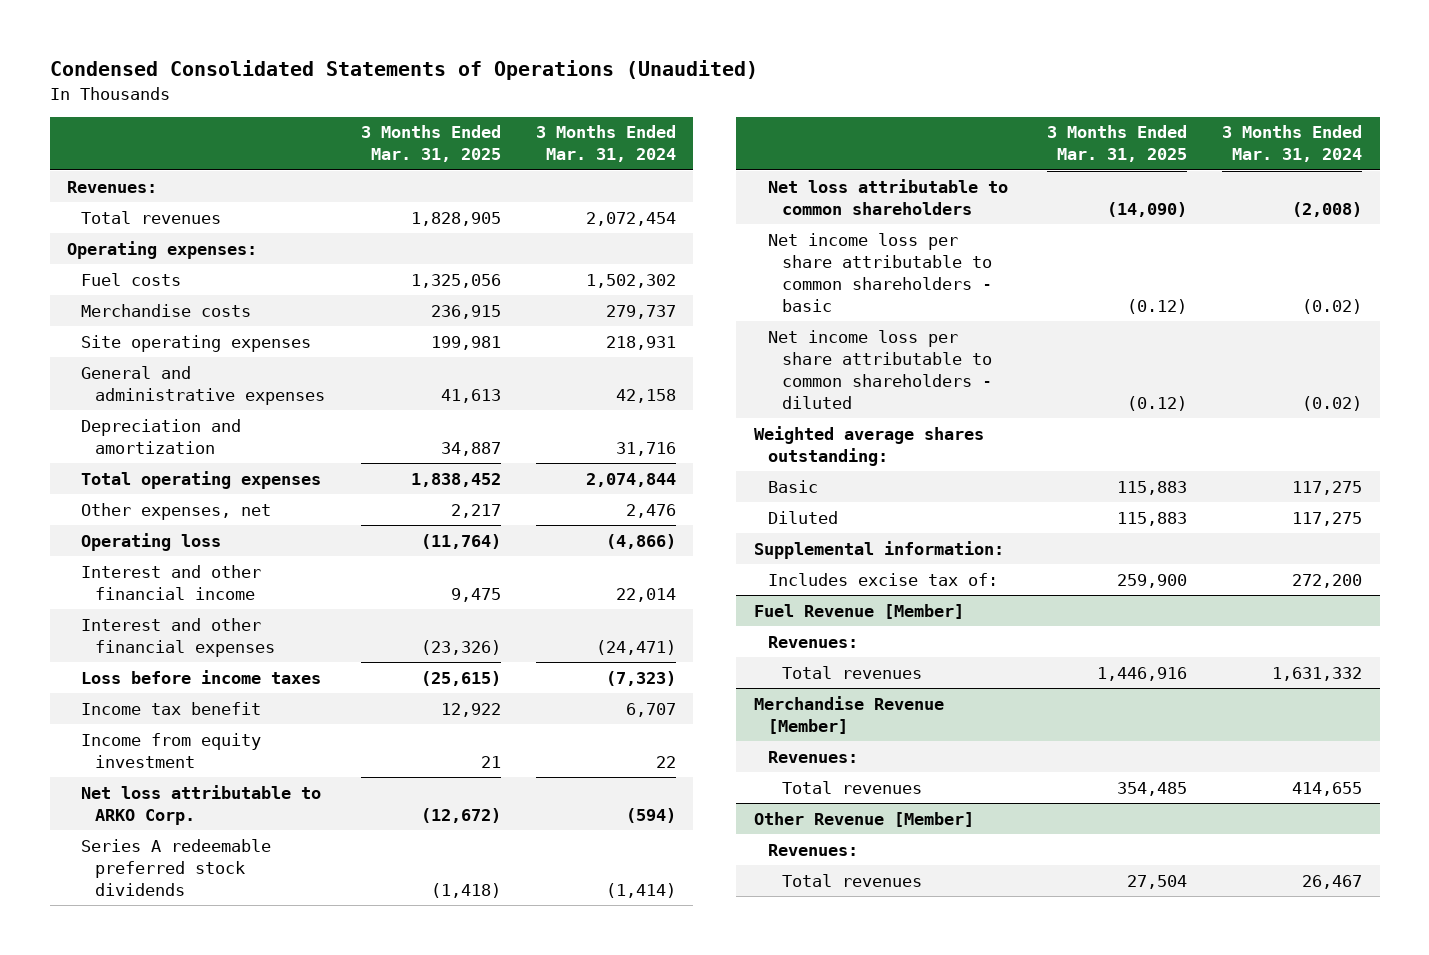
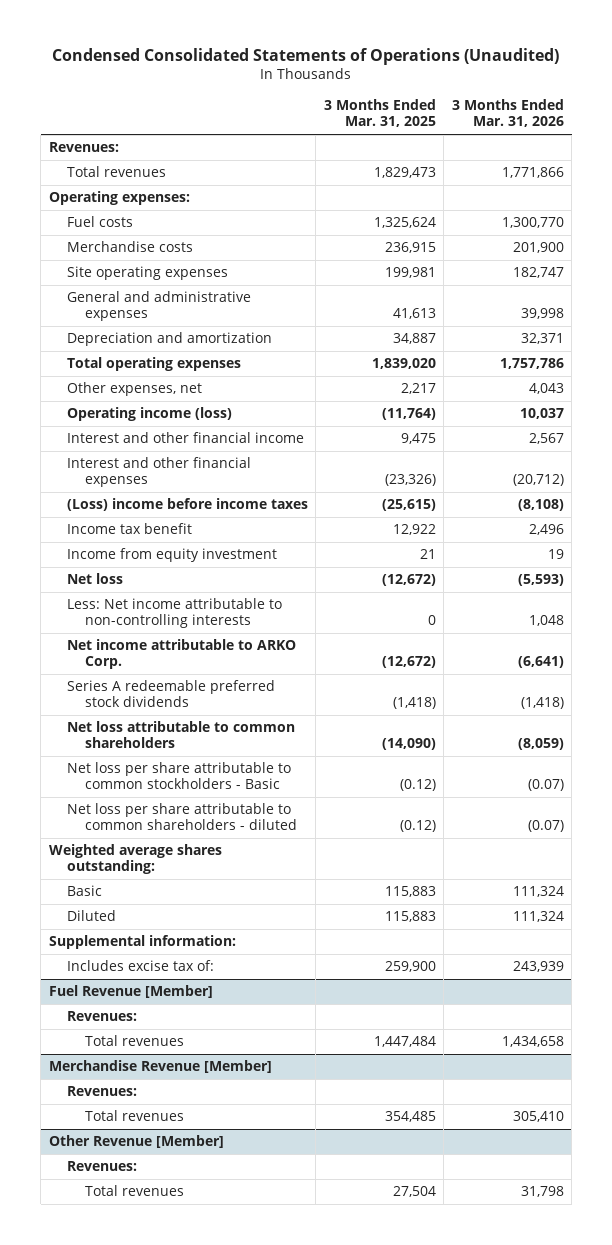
- | 3 Months Ended Mar. 31, 2025 | 3 Months Ended Mar. 31, 2024
+ | 3 Months Ended Mar. 31, 2025 | 3 Months Ended Mar. 31, 2026
- Total revenues | 1,828,905 | 2,072,454
+ Total revenues | 1,829,473 | 1,771,866
- Fuel costs | 1,325,056 | 1,502,302
+ Fuel costs | 1,325,624 | 1,300,770
- Total operating expenses | 1,838,452 | 2,074,844
+ Total operating expenses | 1,839,020 | 1,757,786
- Operating loss | (11,764) | (4,866)
+ Operating income (loss) | (11,764) | 10,037
- Loss before income taxes | (25,615) | (7,323)
+ (Loss) income before income taxes | (25,615) | (8,108)
- Net loss attributable to ARKO Corp. | (12,672) | (594)
+ Net loss | (12,672) | (5,593)
+ Less: Net income attributable to non-controlling interests | 0 | 1,048
+ Net income attributable to ARKO Corp. | (12,672) | (6,641)
- Net income loss per share attributable to common shareholders - basic | (0.12) | (0.02)
- Net income loss per share attributable to common shareholders - diluted | (0.12) | (0.02)
+ Net loss per share attributable to common stockholders - Basic | (0.12) | (0.07)
+ Net loss per share attributable to common shareholders - diluted | (0.12) | (0.07)
@ Fuel Revenue [Member]
- Total revenues | 1,446,916 | 1,631,332
+ Total revenues | 1,447,484 | 1,434,658

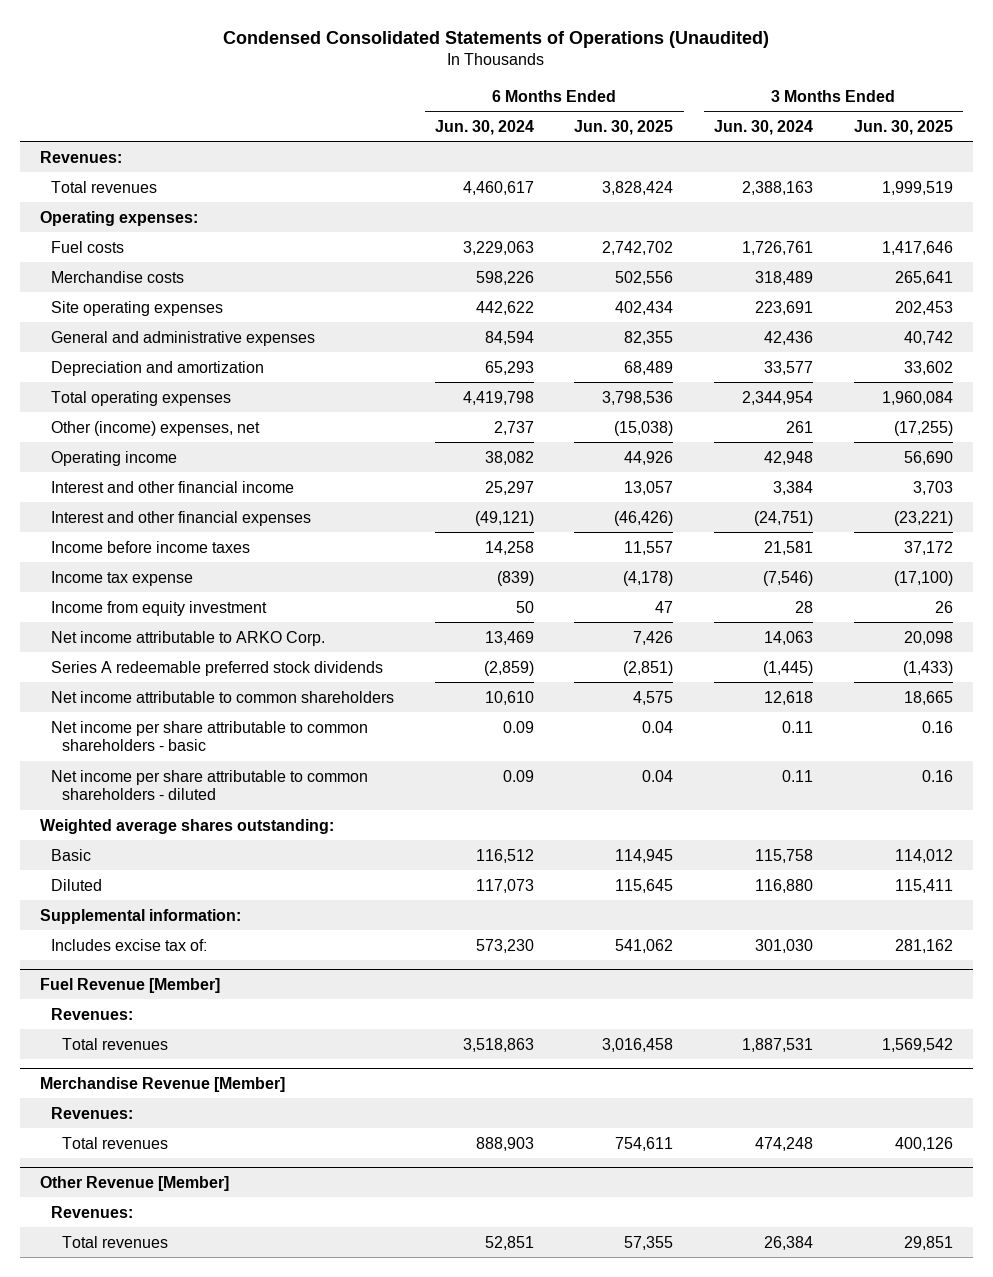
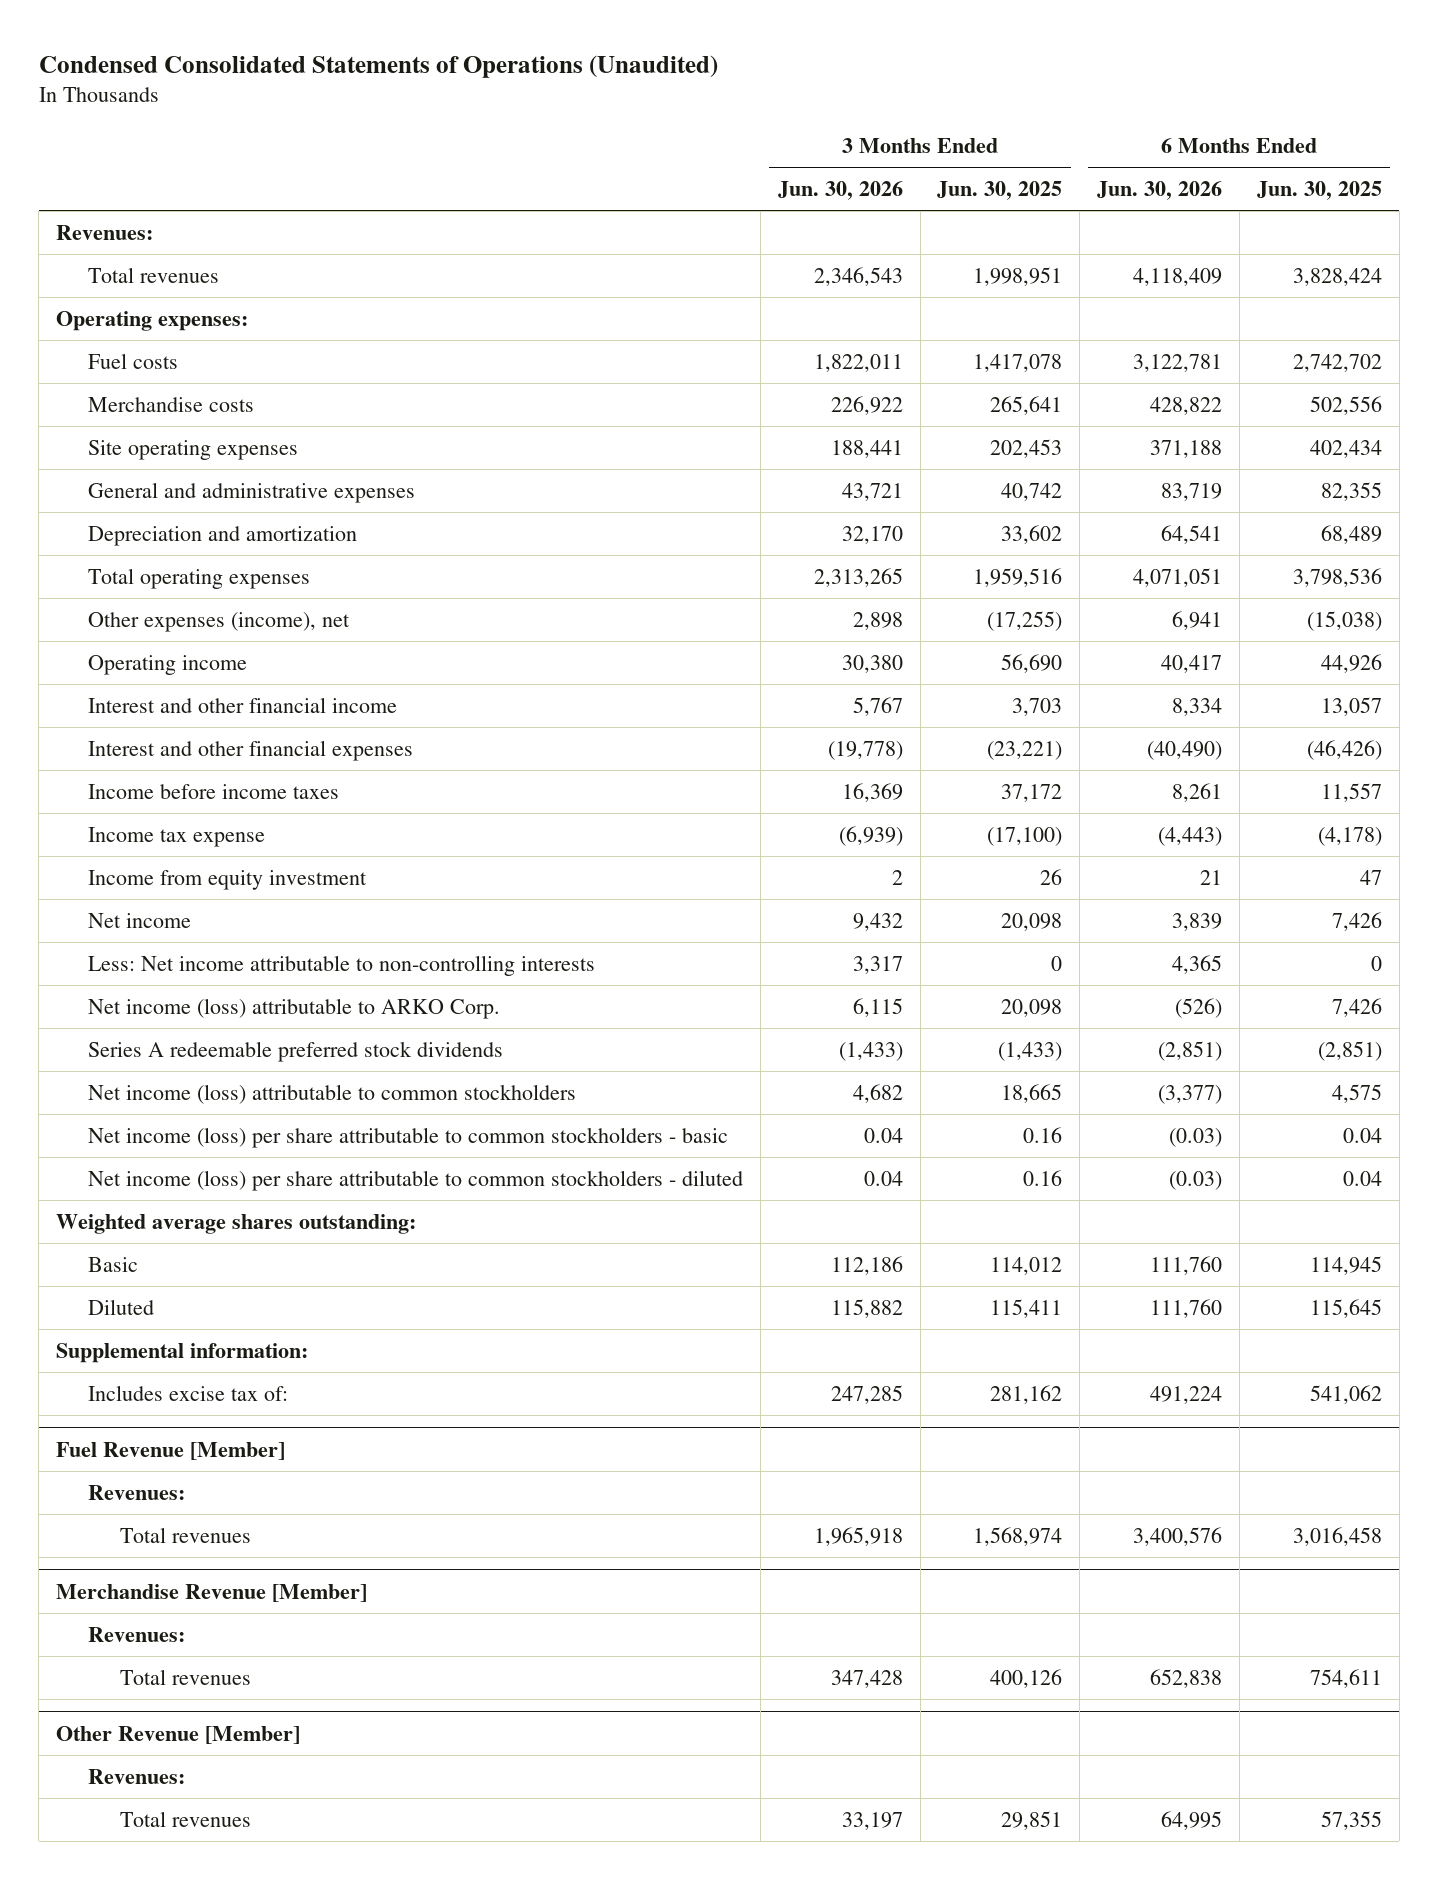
- | 6 Months Ended Jun. 30, 2024 | 6 Months Ended Jun. 30, 2025 | 3 Months Ended Jun. 30, 2024 | 3 Months Ended Jun. 30, 2025
+ | 3 Months Ended Jun. 30, 2026 | 3 Months Ended Jun. 30, 2025 | 6 Months Ended Jun. 30, 2026 | 6 Months Ended Jun. 30, 2025
- Total revenues | 4,460,617 | 3,828,424 | 2,388,163 | 1,999,519
+ Total revenues | 2,346,543 | 1,998,951 | 4,118,409 | 3,828,424
- Fuel costs | 3,229,063 | 2,742,702 | 1,726,761 | 1,417,646
+ Fuel costs | 1,822,011 | 1,417,078 | 3,122,781 | 2,742,702
- Total operating expenses | 4,419,798 | 3,798,536 | 2,344,954 | 1,960,084
- Other (income) expenses, net | 2,737 | (15,038) | 261 | (17,255)
+ Total operating expenses | 2,313,265 | 1,959,516 | 4,071,051 | 3,798,536
+ Other expenses (income), net | 2,898 | (17,255) | 6,941 | (15,038)
- Net income attributable to ARKO Corp. | 13,469 | 7,426 | 14,063 | 20,098
+ Net income | 9,432 | 20,098 | 3,839 | 7,426
+ Less: Net income attributable to non-controlling interests | 3,317 | 0 | 4,365 | 0
+ Net income (loss) attributable to ARKO Corp. | 6,115 | 20,098 | (526) | 7,426
- Net income attributable to common shareholders | 10,610 | 4,575 | 12,618 | 18,665
- Net income per share attributable to common shareholders - basic | 0.09 | 0.04 | 0.11 | 0.16
- Net income per share attributable to common shareholders - diluted | 0.09 | 0.04 | 0.11 | 0.16
+ Net income (loss) attributable to common stockholders | 4,682 | 18,665 | (3,377) | 4,575
+ Net income (loss) per share attributable to common stockholders - basic | 0.04 | 0.16 | (0.03) | 0.04
+ Net income (loss) per share attributable to common stockholders - diluted | 0.04 | 0.16 | (0.03) | 0.04
@ Fuel Revenue [Member]
- Total revenues | 3,518,863 | 3,016,458 | 1,887,531 | 1,569,542
+ Total revenues | 1,965,918 | 1,568,974 | 3,400,576 | 3,016,458

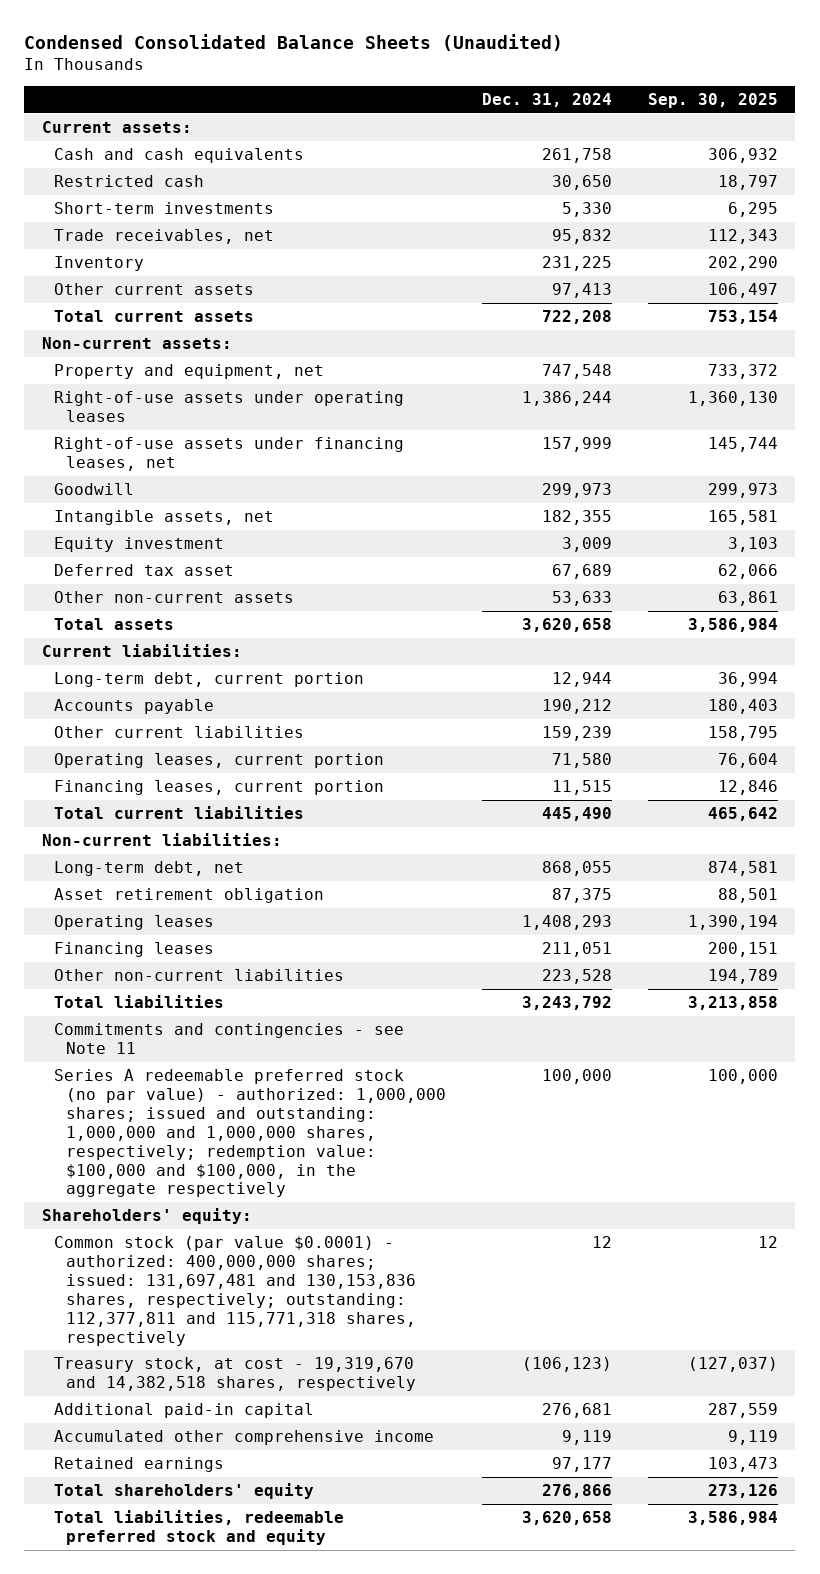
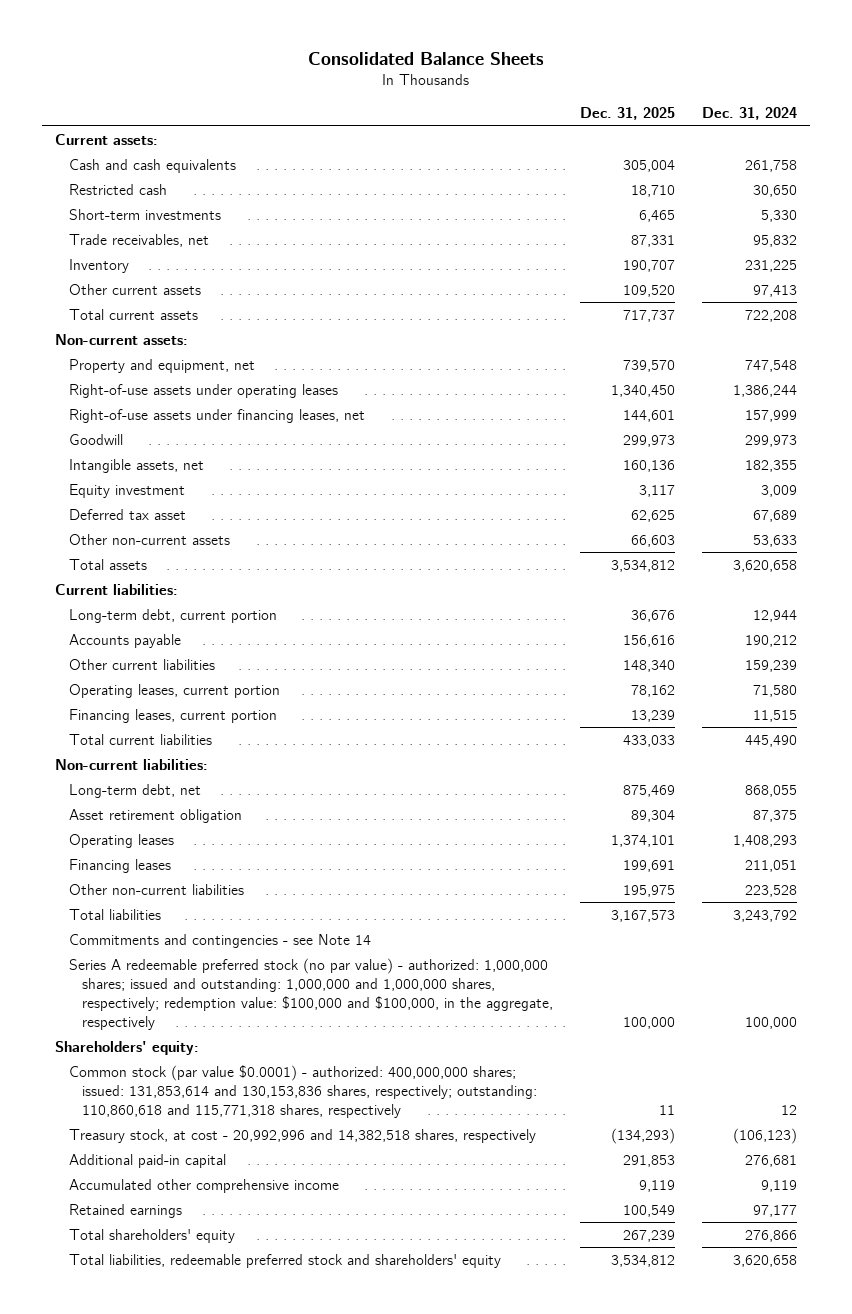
- Condensed Consolidated Balance Sheets (Unaudited)
+ Consolidated Balance Sheets
- | Dec. 31, 2024 | Sep. 30, 2025
+ | Dec. 31, 2025 | Dec. 31, 2024
- Commitments and contingencies - see Note 11
- Series A redeemable preferred stock (no par value) - authorized: 1,000,000 shares; issued and outstanding: 1,000,000 and 1,000,000 shares, respectively; redemption value: $100,000 and $100,000, in the aggregate respectively | 100,000 | 100,000
+ Commitments and contingencies - see Note 14
+ Series A redeemable preferred stock (no par value) - authorized: 1,000,000 shares; issued and outstanding: 1,000,000 and 1,000,000 shares, respectively; redemption value: $100,000 and $100,000, in the aggregate, respectively | 100,000 | 100,000
- Common stock (par value $0.0001) - authorized: 400,000,000 shares; issued: 131,697,481 and 130,153,836 shares, respectively; outstanding: 112,377,811 and 115,771,318 shares, respectively | 12 | 12
- Treasury stock, at cost - 19,319,670 and 14,382,518 shares, respectively | (106,123) | (127,037)
+ Common stock (par value $0.0001) - authorized: 400,000,000 shares; issued: 131,853,614 and 130,153,836 shares, respectively; outstanding: 110,860,618 and 115,771,318 shares, respectively | 11 | 12
+ Treasury stock, at cost - 20,992,996 and 14,382,518 shares, respectively | (134,293) | (106,123)
- Total liabilities, redeemable preferred stock and equity | 3,620,658 | 3,586,984
+ Total liabilities, redeemable preferred stock and shareholders' equity | 3,534,812 | 3,620,658

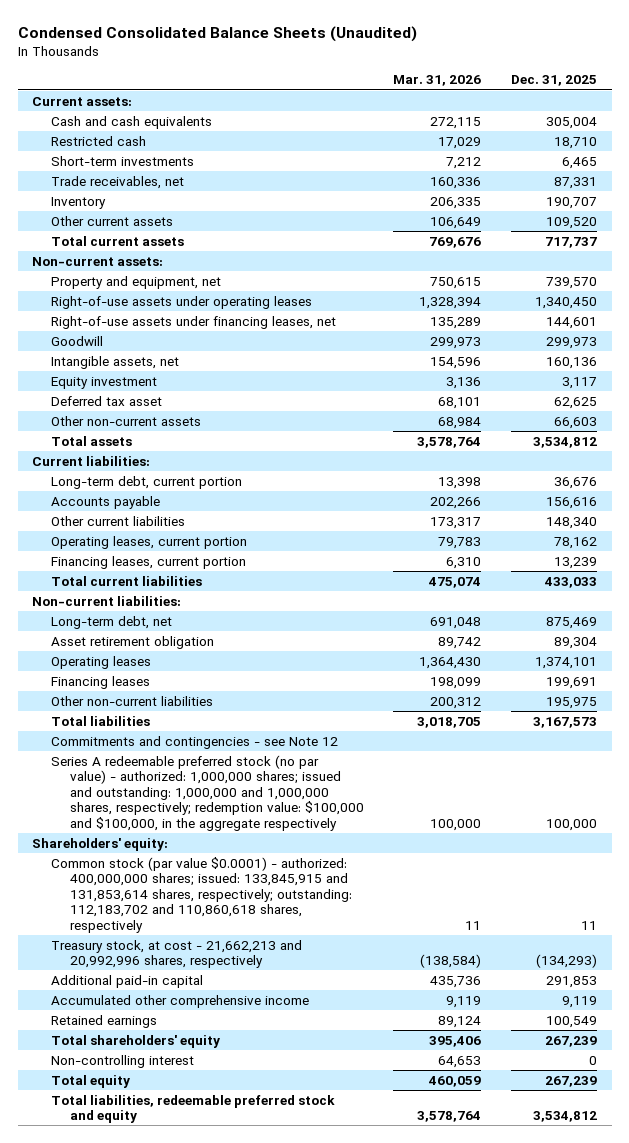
- Consolidated Balance Sheets
+ Condensed Consolidated Balance Sheets (Unaudited)
- | Dec. 31, 2025 | Dec. 31, 2024
+ | Mar. 31, 2026 | Dec. 31, 2025
- Commitments and contingencies - see Note 14
- Series A redeemable preferred stock (no par value) - authorized: 1,000,000 shares; issued and outstanding: 1,000,000 and 1,000,000 shares, respectively; redemption value: $100,000 and $100,000, in the aggregate, respectively | 100,000 | 100,000
+ Commitments and contingencies - see Note 12
+ Series A redeemable preferred stock (no par value) - authorized: 1,000,000 shares; issued and outstanding: 1,000,000 and 1,000,000 shares, respectively; redemption value: $100,000 and $100,000, in the aggregate respectively | 100,000 | 100,000
- Common stock (par value $0.0001) - authorized: 400,000,000 shares; issued: 131,853,614 and 130,153,836 shares, respectively; outstanding: 110,860,618 and 115,771,318 shares, respectively | 11 | 12
- Treasury stock, at cost - 20,992,996 and 14,382,518 shares, respectively | (134,293) | (106,123)
+ Common stock (par value $0.0001) - authorized: 400,000,000 shares; issued: 133,845,915 and 131,853,614 shares, respectively; outstanding: 112,183,702 and 110,860,618 shares, respectively | 11 | 11
+ Treasury stock, at cost - 21,662,213 and 20,992,996 shares, respectively | (138,584) | (134,293)
- Total liabilities, redeemable preferred stock and shareholders' equity | 3,534,812 | 3,620,658
+ Non-controlling interest | 64,653 | 0
+ Total equity | 460,059 | 267,239
+ Total liabilities, redeemable preferred stock and equity | 3,578,764 | 3,534,812

